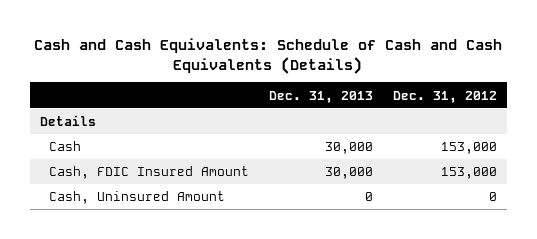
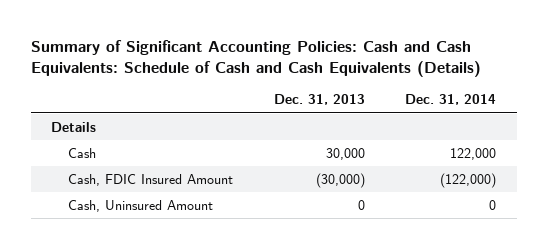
- Cash and Cash Equivalents: Schedule of Cash and Cash Equivalents (Details)
+ Summary of Significant Accounting Policies: Cash and Cash Equivalents: Schedule of Cash and Cash Equivalents (Details)
- | Dec. 31, 2013 | Dec. 31, 2012
+ | Dec. 31, 2013 | Dec. 31, 2014
- Cash, FDIC Insured Amount | 30,000 | 153,000
+ Cash, FDIC Insured Amount | (30,000) | (122,000)

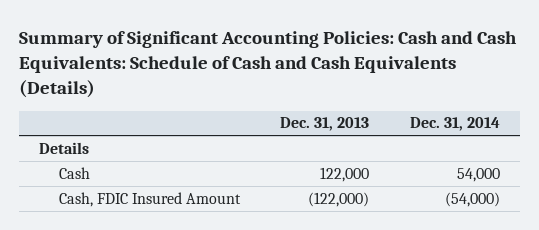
- Cash | 30,000 | 122,000
- Cash, FDIC Insured Amount | (30,000) | (122,000)
- Cash, Uninsured Amount | 0 | 0
+ Cash | 122,000 | 54,000
+ Cash, FDIC Insured Amount | (122,000) | (54,000)

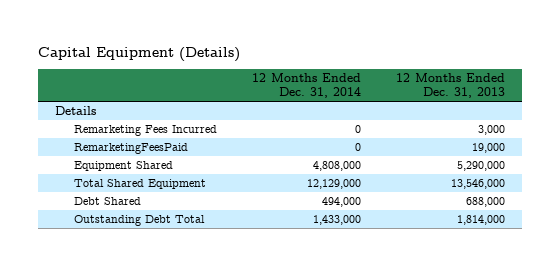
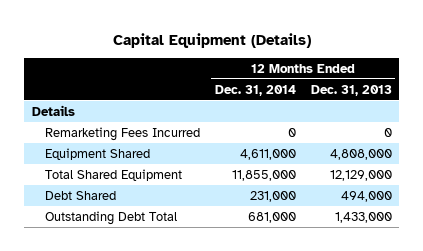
- Remarketing Fees Incurred | 0 | 3,000
- RemarketingFeesPaid | 0 | 19,000
- Equipment Shared | 4,808,000 | 5,290,000
- Total Shared Equipment | 12,129,000 | 13,546,000
- Debt Shared | 494,000 | 688,000
- Outstanding Debt Total | 1,433,000 | 1,814,000
+ Remarketing Fees Incurred | 0 | 0
+ Equipment Shared | 4,611,000 | 4,808,000
+ Total Shared Equipment | 11,855,000 | 12,129,000
+ Debt Shared | 231,000 | 494,000
+ Outstanding Debt Total | 681,000 | 1,433,000

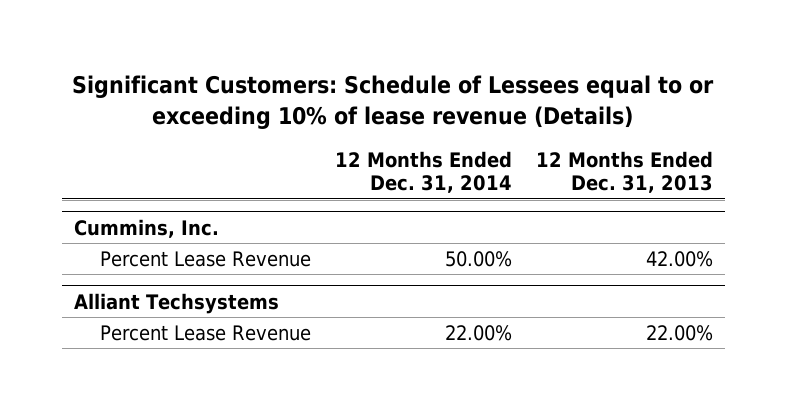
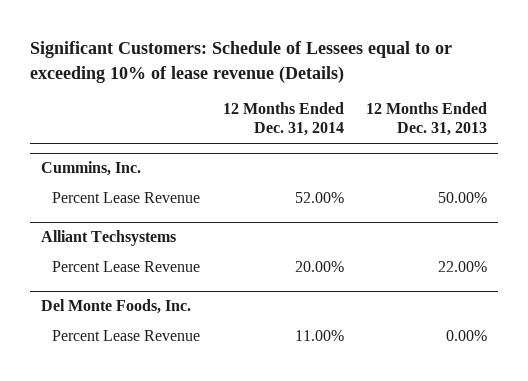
@ Cummins, Inc.
- Percent Lease Revenue | 50.00% | 42.00%
+ Percent Lease Revenue | 52.00% | 50.00%
@ Alliant Techsystems
- Percent Lease Revenue | 22.00% | 22.00%
+ Percent Lease Revenue | 20.00% | 22.00%
+ Del Monte Foods, Inc.
+ Percent Lease Revenue | 11.00% | 0.00%

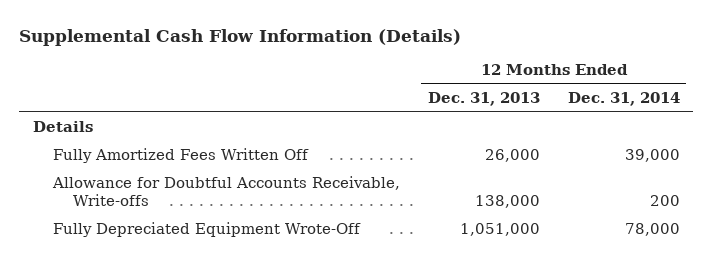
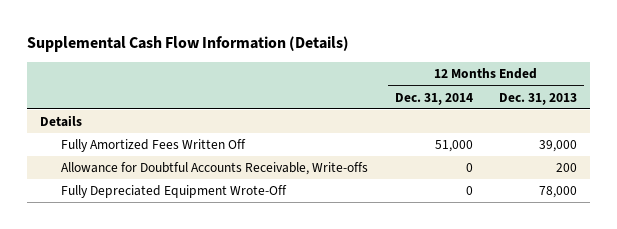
- | 12 Months Ended Dec. 31, 2013 | 12 Months Ended Dec. 31, 2014
+ | 12 Months Ended Dec. 31, 2014 | 12 Months Ended Dec. 31, 2013
- Fully Amortized Fees Written Off | 26,000 | 39,000
- Allowance for Doubtful Accounts Receivable, Write-offs | 138,000 | 200
- Fully Depreciated Equipment Wrote-Off | 1,051,000 | 78,000
+ Fully Amortized Fees Written Off | 51,000 | 39,000
+ Allowance for Doubtful Accounts Receivable, Write-offs | 0 | 200
+ Fully Depreciated Equipment Wrote-Off | 0 | 78,000

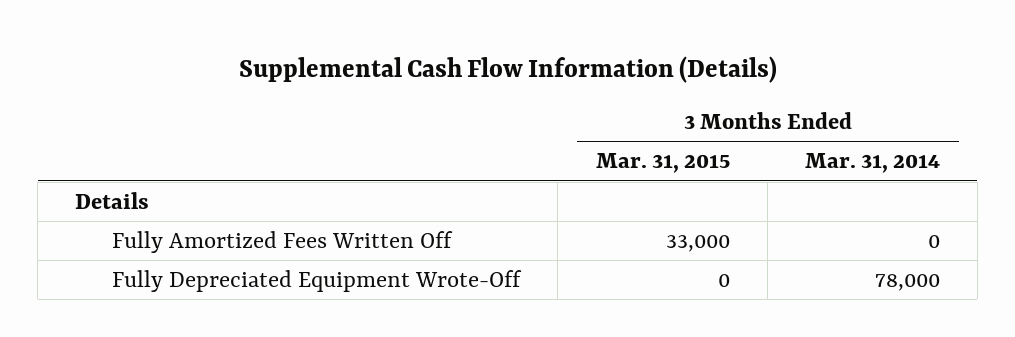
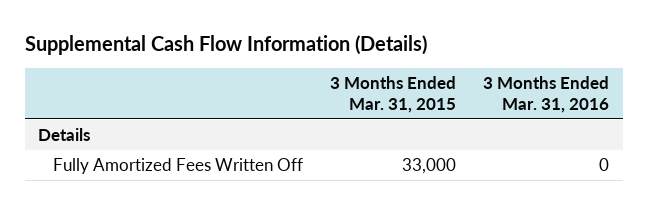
- | 3 Months Ended Mar. 31, 2015 | 3 Months Ended Mar. 31, 2014
+ | 3 Months Ended Mar. 31, 2015 | 3 Months Ended Mar. 31, 2016
- Fully Depreciated Equipment Wrote-Off | 0 | 78,000

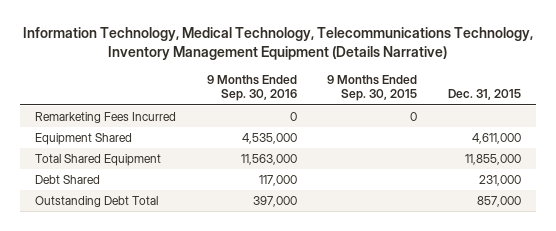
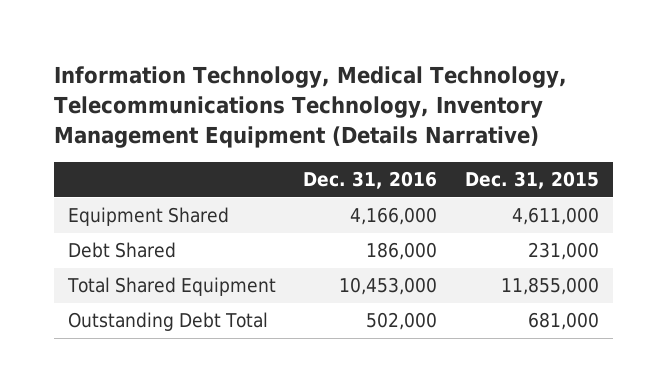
- | 9 Months Ended Sep. 30, 2016 | 9 Months Ended Sep. 30, 2015 | Dec. 31, 2015
+ | Dec. 31, 2016 | Dec. 31, 2015
- Remarketing Fees Incurred | 0 | 0 |
- Outstanding Debt Total | 397,000 | | 857,000
moved down: Total Shared Equipment | 10,453,000 | 11,855,000
+ Outstanding Debt Total | 502,000 | 681,000

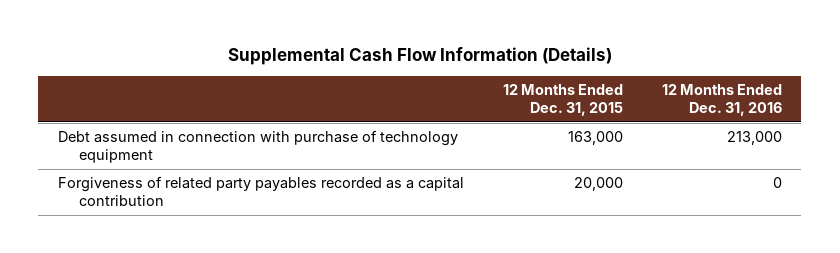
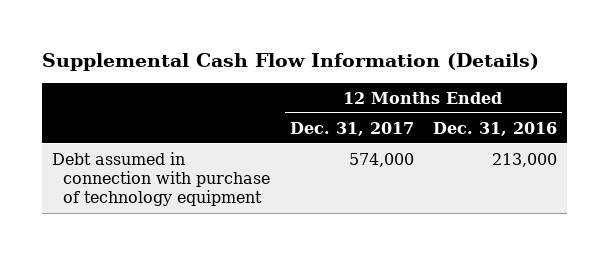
- | 12 Months Ended Dec. 31, 2015 | 12 Months Ended Dec. 31, 2016
+ | 12 Months Ended Dec. 31, 2017 | 12 Months Ended Dec. 31, 2016
- Forgiveness of related party payables recorded as a capital contribution | 20,000 | 0

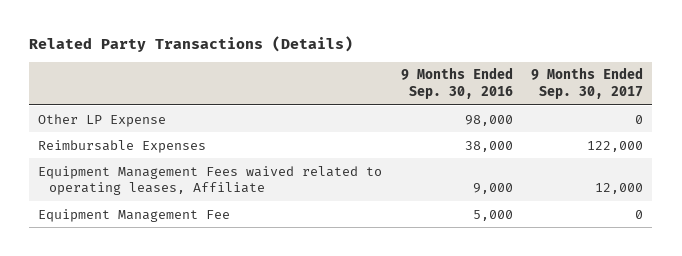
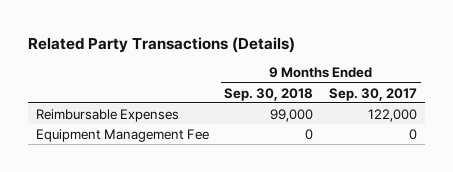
- | 9 Months Ended Sep. 30, 2016 | 9 Months Ended Sep. 30, 2017
+ | 9 Months Ended Sep. 30, 2018 | 9 Months Ended Sep. 30, 2017
- Other LP Expense | 98,000 | 0
- Equipment Management Fees waived related to operating leases, Affiliate | 9,000 | 12,000

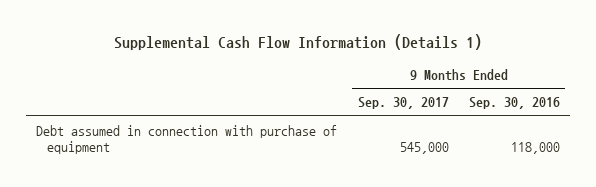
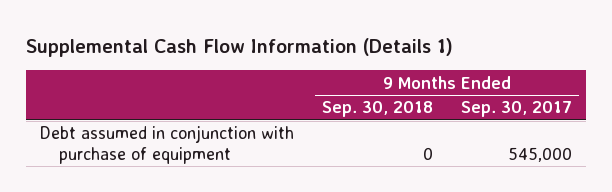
- | 9 Months Ended Sep. 30, 2017 | 9 Months Ended Sep. 30, 2016
+ | 9 Months Ended Sep. 30, 2018 | 9 Months Ended Sep. 30, 2017
- Debt assumed in connection with purchase of equipment | 545,000 | 118,000
+ Debt assumed in conjunction with purchase of equipment | 0 | 545,000

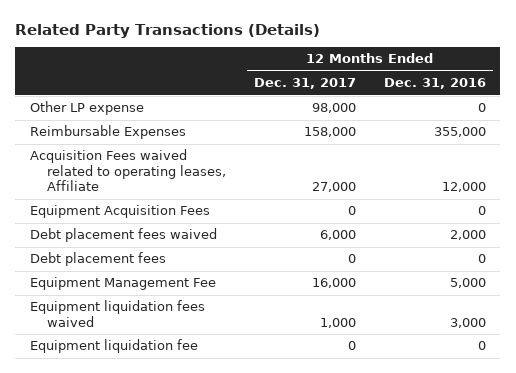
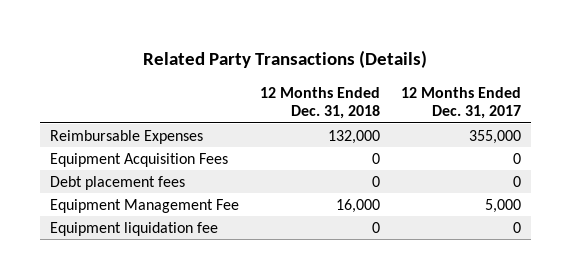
- | 12 Months Ended Dec. 31, 2017 | 12 Months Ended Dec. 31, 2016
+ | 12 Months Ended Dec. 31, 2018 | 12 Months Ended Dec. 31, 2017
- Other LP expense | 98,000 | 0
- Reimbursable Expenses | 158,000 | 355,000
- Acquisition Fees waived related to operating leases, Affiliate | 27,000 | 12,000
+ Reimbursable Expenses | 132,000 | 355,000
- Debt placement fees waived | 6,000 | 2,000
- Equipment Management Fee | 16,000 | 5,000
- Equipment liquidation fees waived | 1,000 | 3,000
+ Equipment Management Fee | 16,000 | 5,000

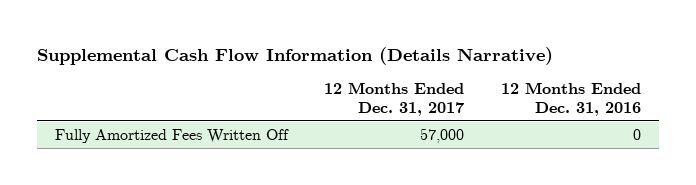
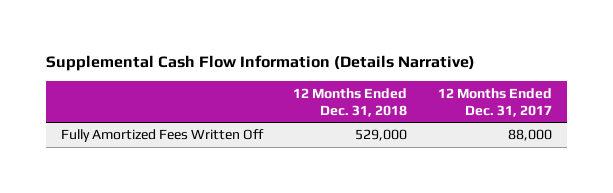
- | 12 Months Ended Dec. 31, 2017 | 12 Months Ended Dec. 31, 2016
+ | 12 Months Ended Dec. 31, 2018 | 12 Months Ended Dec. 31, 2017
- Fully Amortized Fees Written Off | 57,000 | 0
+ Fully Amortized Fees Written Off | 529,000 | 88,000

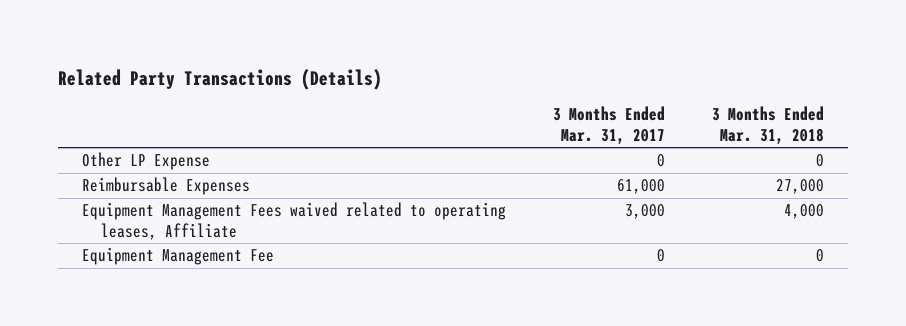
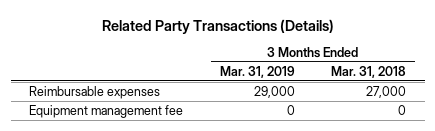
- | 3 Months Ended Mar. 31, 2017 | 3 Months Ended Mar. 31, 2018
+ | 3 Months Ended Mar. 31, 2019 | 3 Months Ended Mar. 31, 2018
- Other LP Expense | 0 | 0
- Reimbursable Expenses | 61,000 | 27,000
- Equipment Management Fees waived related to operating leases, Affiliate | 3,000 | 4,000
- Equipment Management Fee | 0 | 0
+ Reimbursable expenses | 29,000 | 27,000
+ Equipment management fee | 0 | 0

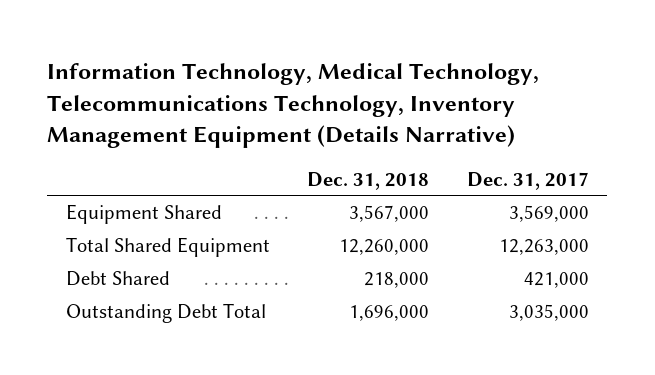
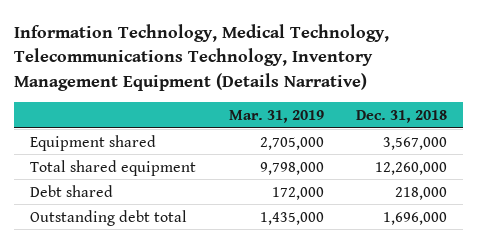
- | Dec. 31, 2018 | Dec. 31, 2017
+ | Mar. 31, 2019 | Dec. 31, 2018
- Equipment Shared | 3,567,000 | 3,569,000
- Total Shared Equipment | 12,260,000 | 12,263,000
- Debt Shared | 218,000 | 421,000
- Outstanding Debt Total | 1,696,000 | 3,035,000
+ Equipment shared | 2,705,000 | 3,567,000
+ Total shared equipment | 9,798,000 | 12,260,000
+ Debt shared | 172,000 | 218,000
+ Outstanding debt total | 1,435,000 | 1,696,000

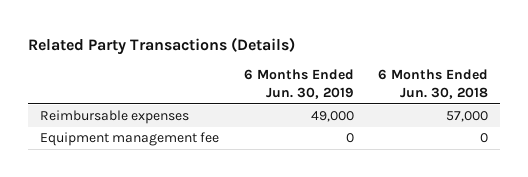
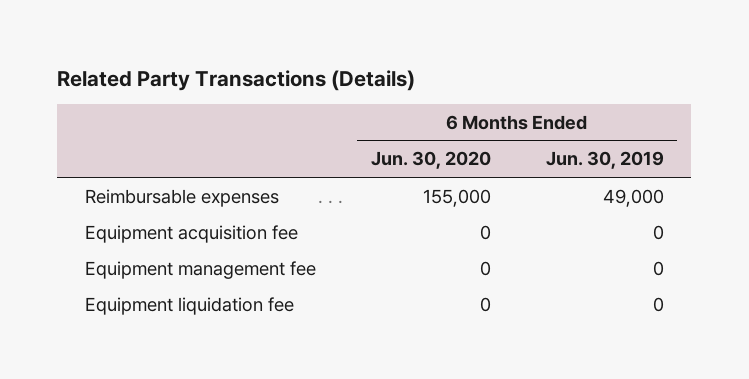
- | 6 Months Ended Jun. 30, 2019 | 6 Months Ended Jun. 30, 2018
+ | 6 Months Ended Jun. 30, 2020 | 6 Months Ended Jun. 30, 2019
+ Equipment acquisition fee | 0 | 0
+ Equipment liquidation fee | 0 | 0

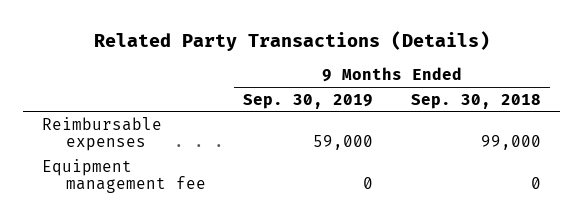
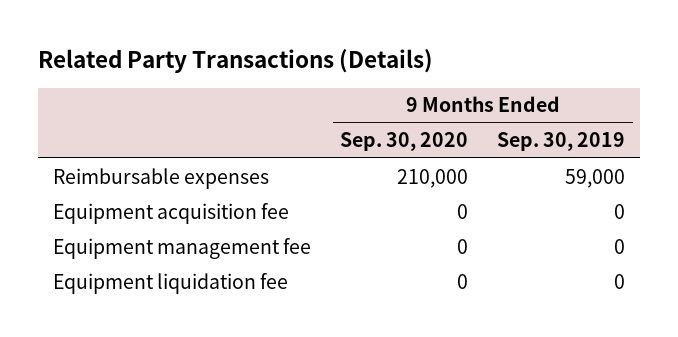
- | 9 Months Ended Sep. 30, 2019 | 9 Months Ended Sep. 30, 2018
+ | 9 Months Ended Sep. 30, 2020 | 9 Months Ended Sep. 30, 2019
+ Equipment acquisition fee | 0 | 0
+ Equipment liquidation fee | 0 | 0

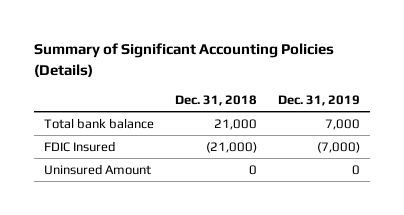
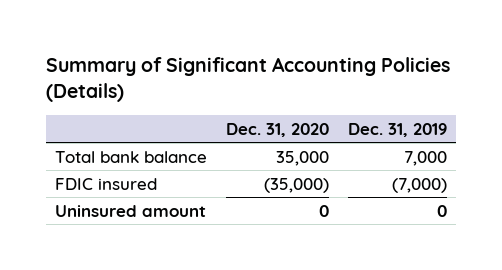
- | Dec. 31, 2018 | Dec. 31, 2019
+ | Dec. 31, 2020 | Dec. 31, 2019
- FDIC Insured | (21,000) | (7,000)
- Uninsured Amount | 0 | 0
+ FDIC insured | (35,000) | (7,000)
+ Uninsured amount | 0 | 0

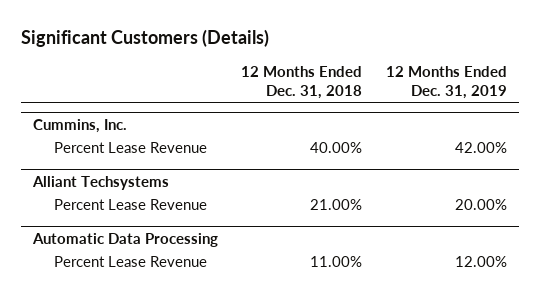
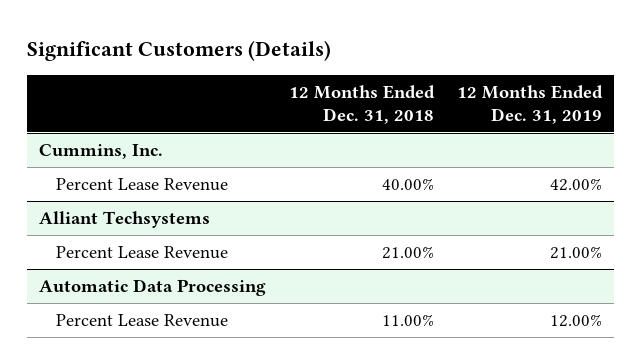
@ Alliant Techsystems
- Percent Lease Revenue | 21.00% | 20.00%
+ Percent Lease Revenue | 21.00% | 21.00%

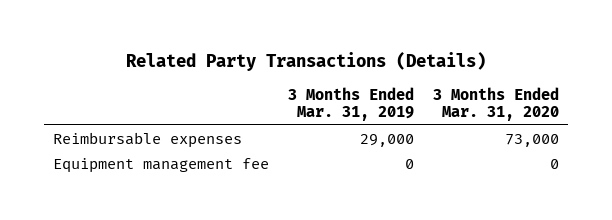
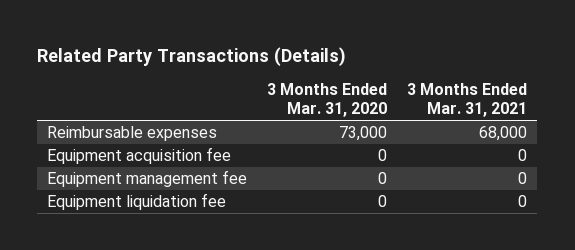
- | 3 Months Ended Mar. 31, 2019 | 3 Months Ended Mar. 31, 2020
+ | 3 Months Ended Mar. 31, 2020 | 3 Months Ended Mar. 31, 2021
+ Equipment acquisition fee | 0 | 0
+ Equipment liquidation fee | 0 | 0

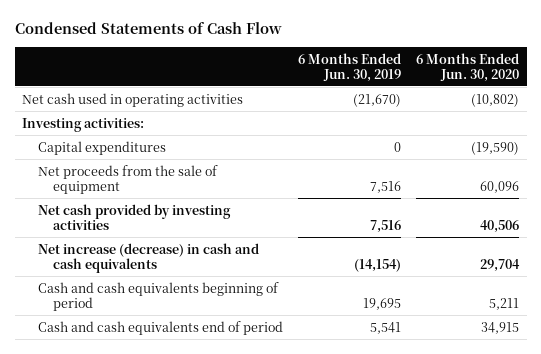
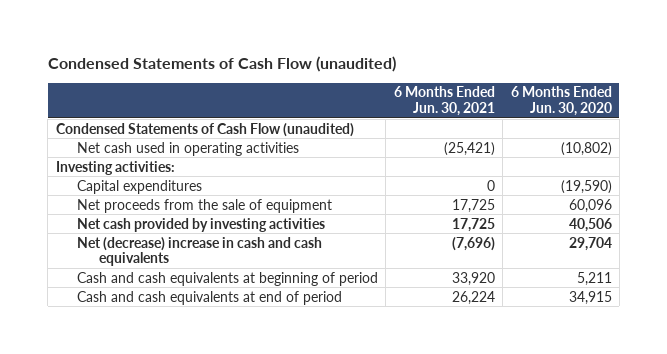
- Condensed Statements of Cash Flow
+ Condensed Statements of Cash Flow (unaudited)
- | 6 Months Ended Jun. 30, 2019 | 6 Months Ended Jun. 30, 2020
+ | 6 Months Ended Jun. 30, 2021 | 6 Months Ended Jun. 30, 2020
+ Condensed Statements of Cash Flow (unaudited)
- Net increase (decrease) in cash and cash equivalents | (14,154) | 29,704
- Cash and cash equivalents beginning of period | 19,695 | 5,211
- Cash and cash equivalents end of period | 5,541 | 34,915
+ Net (decrease) increase in cash and cash equivalents | (7,696) | 29,704
+ Cash and cash equivalents at beginning of period | 33,920 | 5,211
+ Cash and cash equivalents at end of period | 26,224 | 34,915

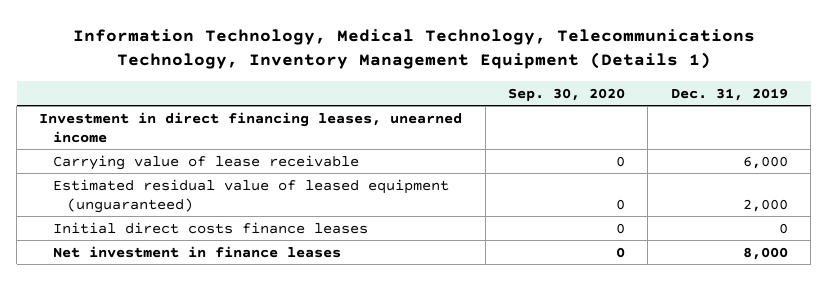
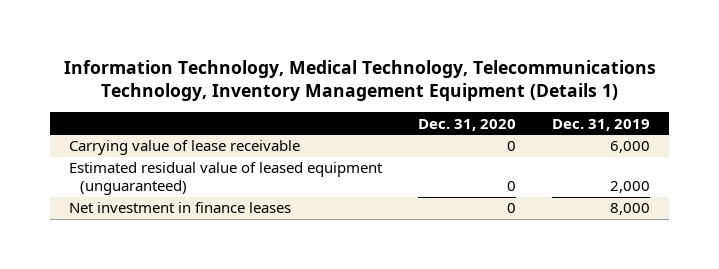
- | Sep. 30, 2020 | Dec. 31, 2019
+ | Dec. 31, 2020 | Dec. 31, 2019
- Investment in direct financing leases, unearned income
- Initial direct costs finance leases | 0 | 0

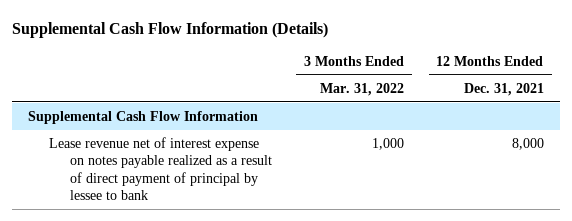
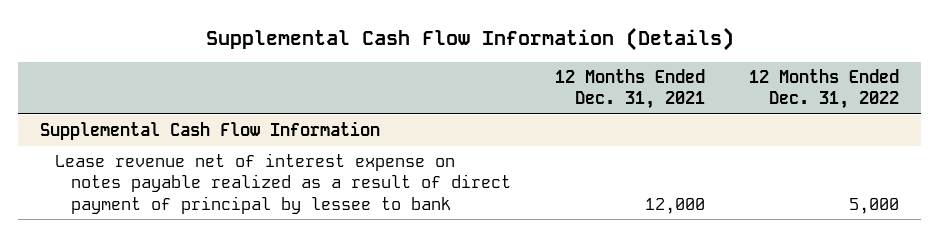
- | 3 Months Ended Mar. 31, 2022 | 12 Months Ended Dec. 31, 2021
+ | 12 Months Ended Dec. 31, 2021 | 12 Months Ended Dec. 31, 2022
- Lease revenue net of interest expense on notes payable realized as a result of direct payment of principal by lessee to bank | 1,000 | 8,000
+ Lease revenue net of interest expense on notes payable realized as a result of direct payment of principal by lessee to bank | 12,000 | 5,000

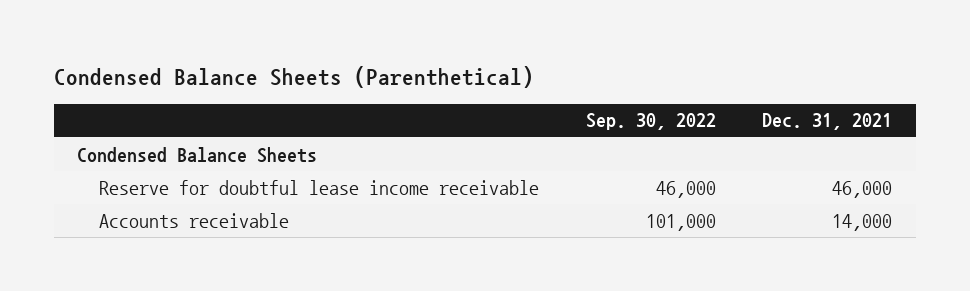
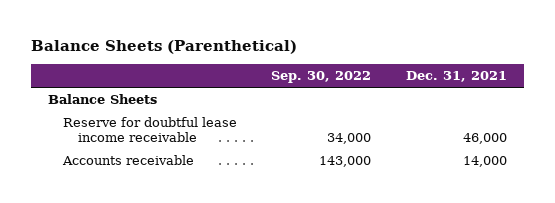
- Condensed Balance Sheets (Parenthetical)
+ Balance Sheets (Parenthetical)
- Condensed Balance Sheets
- Reserve for doubtful lease income receivable | 46,000 | 46,000
- Accounts receivable | 101,000 | 14,000
+ Balance Sheets
+ Reserve for doubtful lease income receivable | 34,000 | 46,000
+ Accounts receivable | 143,000 | 14,000

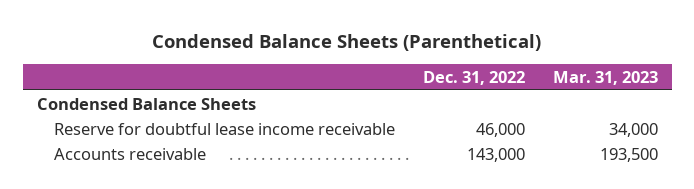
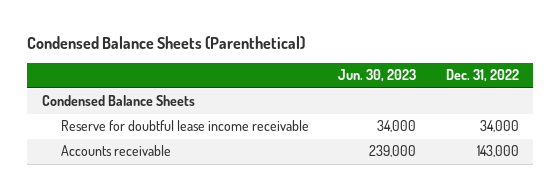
- | Dec. 31, 2022 | Mar. 31, 2023
+ | Jun. 30, 2023 | Dec. 31, 2022
- Reserve for doubtful lease income receivable | 46,000 | 34,000
+ Reserve for doubtful lease income receivable | 34,000 | 34,000

